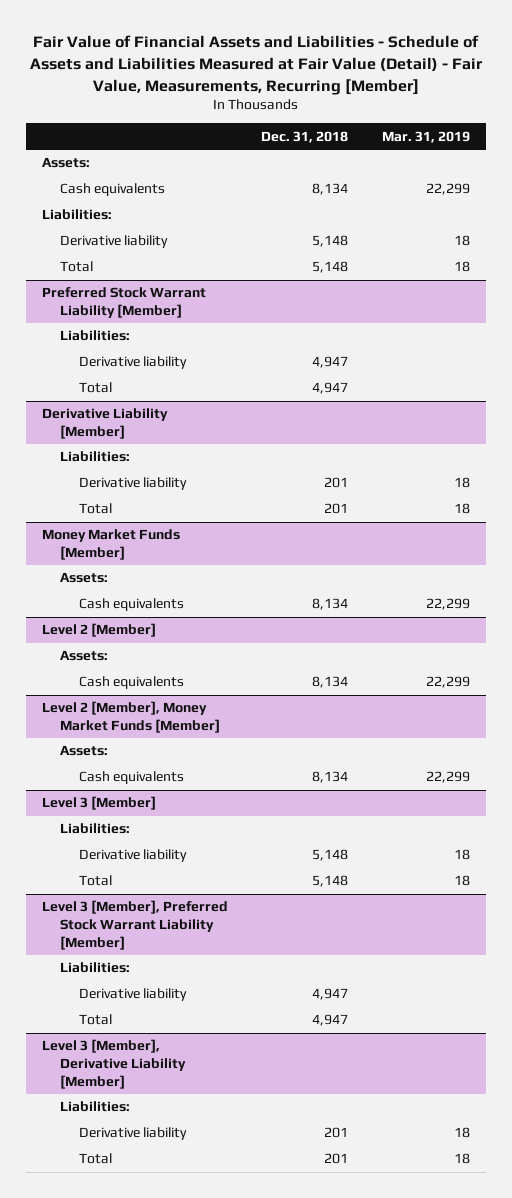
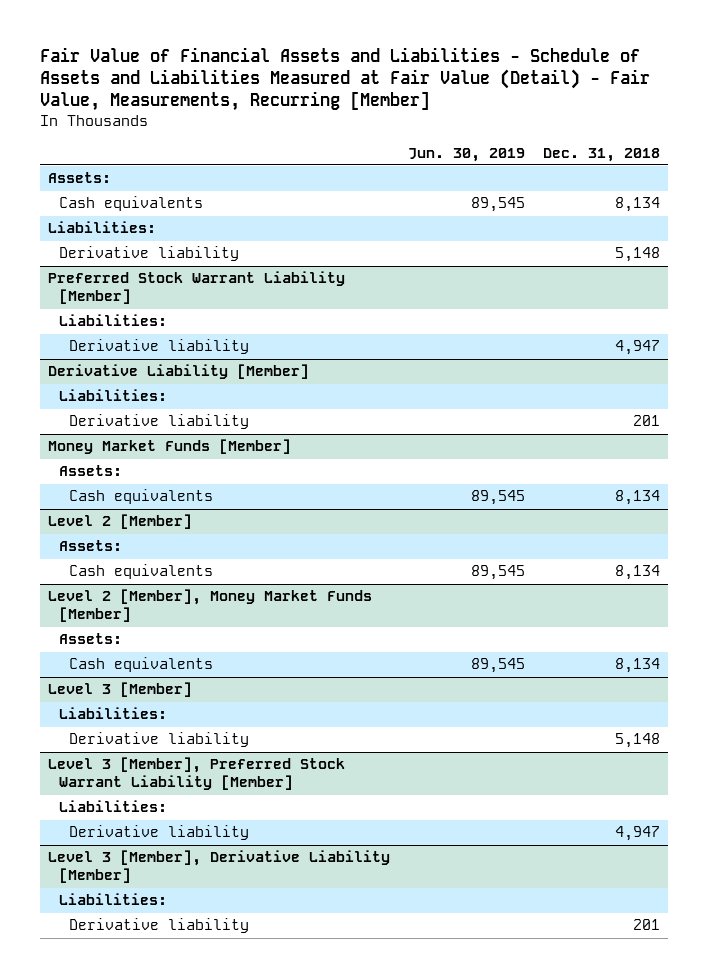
- | Dec. 31, 2018 | Mar. 31, 2019
+ | Jun. 30, 2019 | Dec. 31, 2018
- Total | 5,148 | 18
@ Preferred Stock Warrant Liability [Member]
- Total | 4,947 |
@ Derivative Liability [Member]
- Total | 201 | 18
@ Level 3 [Member]
- Total | 5,148 | 18
@ Level 3 [Member], Preferred Stock Warrant Liability [Member]
- Total | 4,947 |
@ Level 3 [Member], Derivative Liability [Member]
- Total | 201 | 18

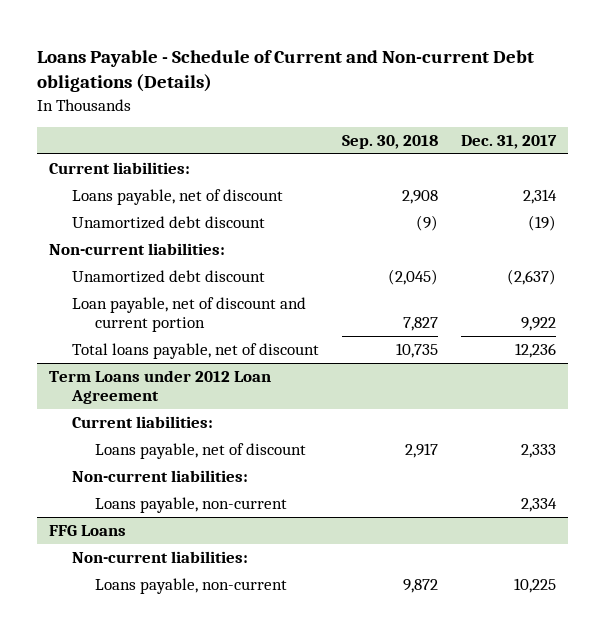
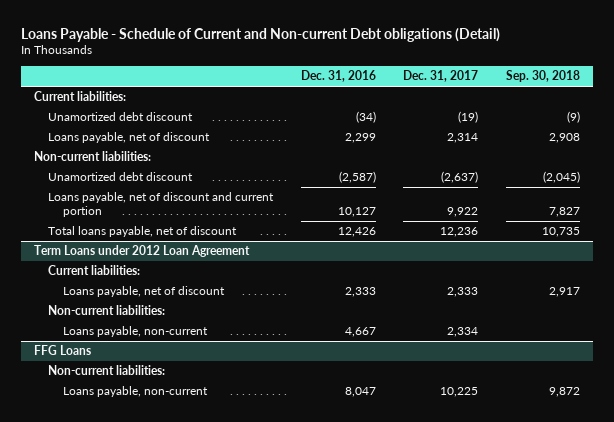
- Loans Payable - Schedule of Current and Non-current Debt obligations (Details)
+ Loans Payable - Schedule of Current and Non-current Debt obligations (Detail)
- | Sep. 30, 2018 | Dec. 31, 2017
+ | Dec. 31, 2016 | Dec. 31, 2017 | Sep. 30, 2018
moved down: Loans payable, net of discount | 2,299 | 2,314 | 2,908
- Loan payable, net of discount and current portion | 7,827 | 9,922
+ Loans payable, net of discount and current portion | 10,127 | 9,922 | 7,827

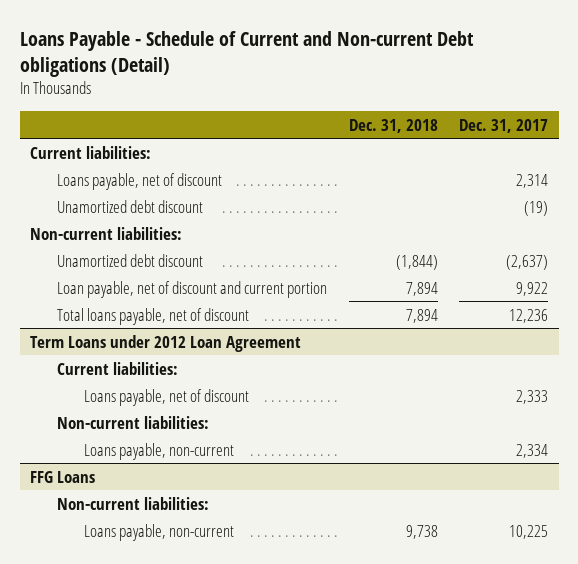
- | Dec. 31, 2016 | Dec. 31, 2017 | Sep. 30, 2018
+ | Dec. 31, 2018 | Dec. 31, 2017
moved down: Unamortized debt discount | | (19)
- Loans payable, net of discount and current portion | 10,127 | 9,922 | 7,827
+ Loan payable, net of discount and current portion | 7,894 | 9,922

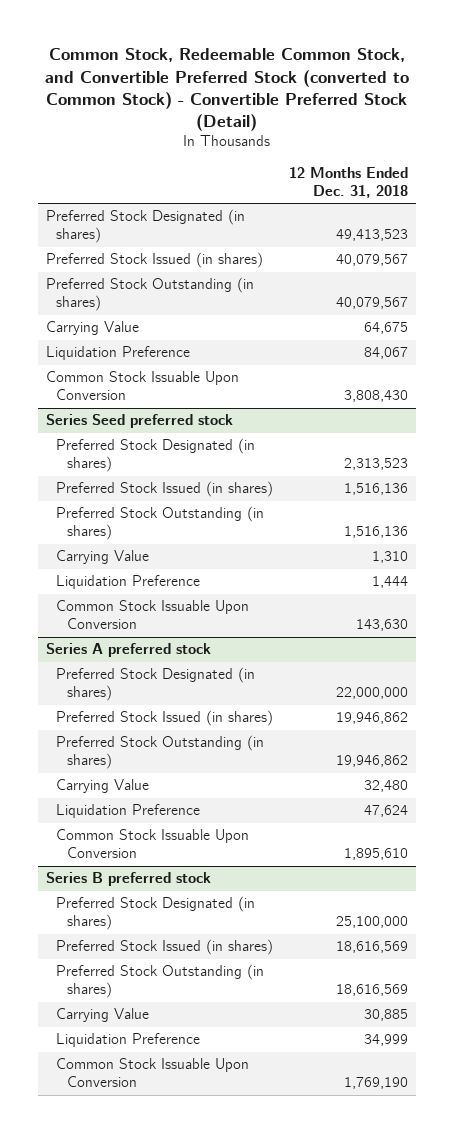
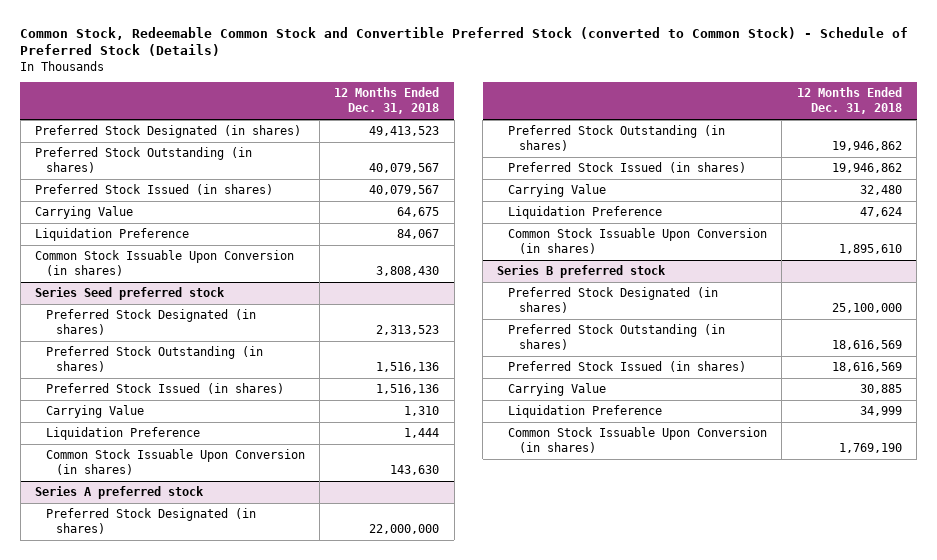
- Common Stock, Redeemable Common Stock, and Convertible Preferred Stock (converted to Common Stock) - Convertible Preferred Stock (Detail)
+ Common Stock, Redeemable Common Stock and Convertible Preferred Stock (converted to Common Stock) - Schedule of Preferred Stock (Details)
moved down: Preferred Stock Issued (in shares) | 40,079,567
- Common Stock Issuable Upon Conversion | 3,808,430
+ Common Stock Issuable Upon Conversion (in shares) | 3,808,430
@ Series Seed preferred stock
moved down: Preferred Stock Issued (in shares) | 1,516,136
- Common Stock Issuable Upon Conversion | 143,630
+ Common Stock Issuable Upon Conversion (in shares) | 143,630
@ Series A preferred stock
moved down: Preferred Stock Issued (in shares) | 19,946,862
- Common Stock Issuable Upon Conversion | 1,895,610
+ Common Stock Issuable Upon Conversion (in shares) | 1,895,610
@ Series B preferred stock
moved down: Preferred Stock Issued (in shares) | 18,616,569
- Common Stock Issuable Upon Conversion | 1,769,190
+ Common Stock Issuable Upon Conversion (in shares) | 1,769,190

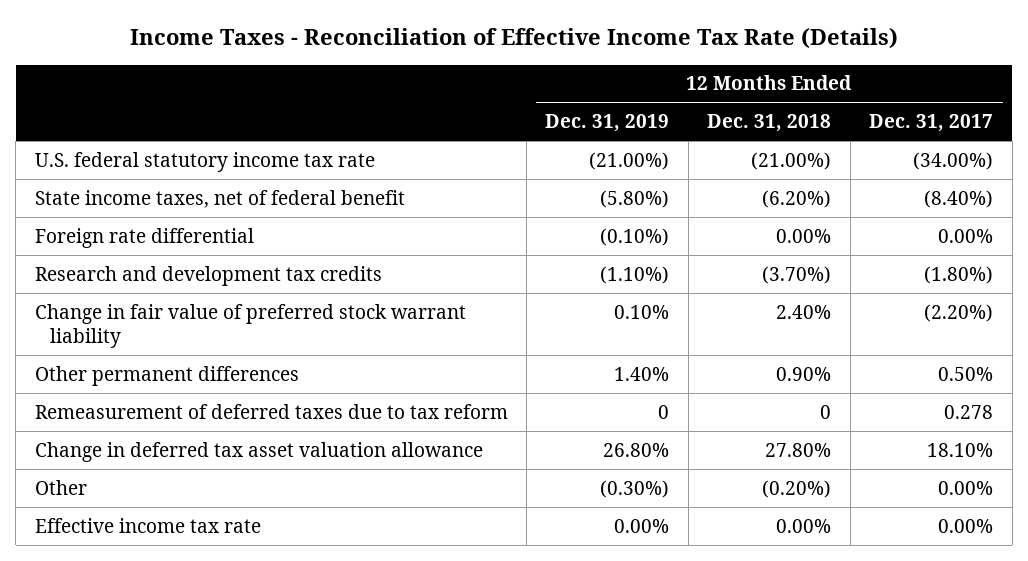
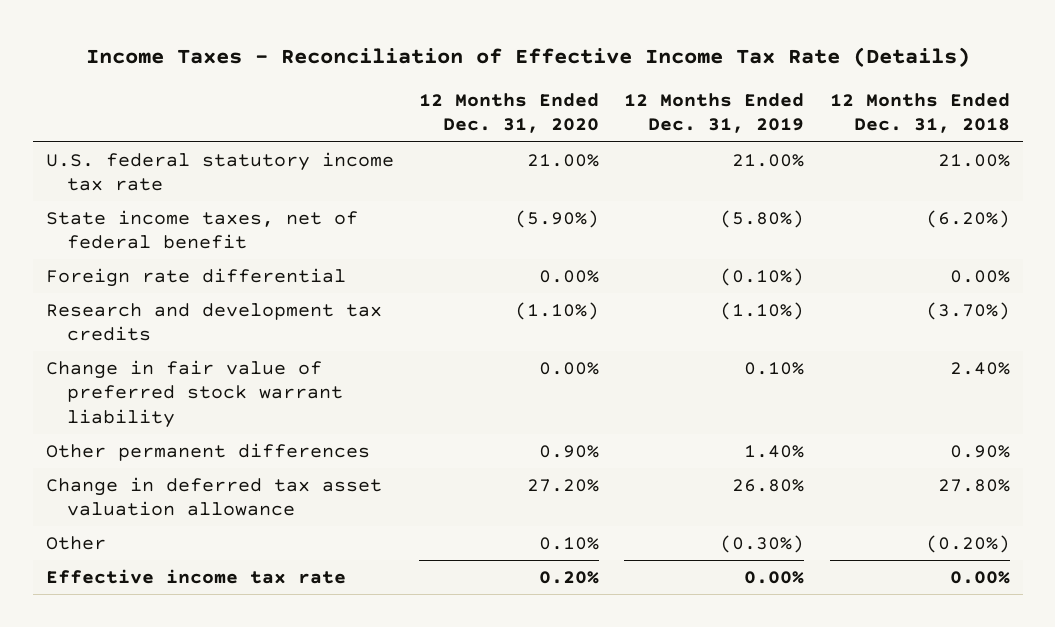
- | 12 Months Ended Dec. 31, 2019 | 12 Months Ended Dec. 31, 2018 | 12 Months Ended Dec. 31, 2017
+ | 12 Months Ended Dec. 31, 2020 | 12 Months Ended Dec. 31, 2019 | 12 Months Ended Dec. 31, 2018
- U.S. federal statutory income tax rate | (21.00%) | (21.00%) | (34.00%)
+ U.S. federal statutory income tax rate | 21.00% | 21.00% | 21.00%
- Remeasurement of deferred taxes due to tax reform | 0 | 0 | 0.278

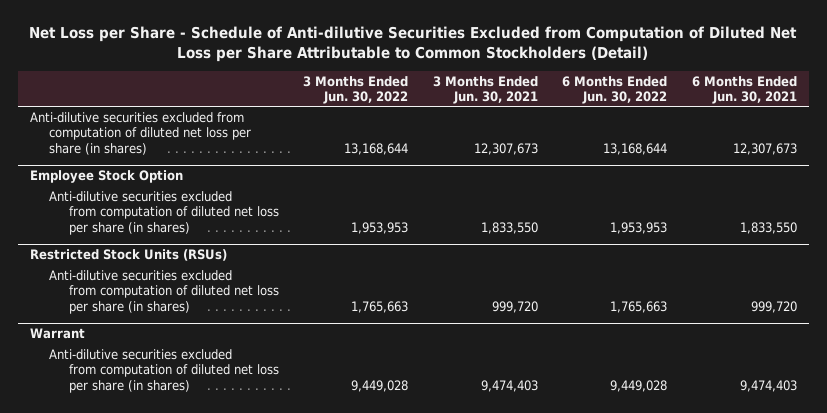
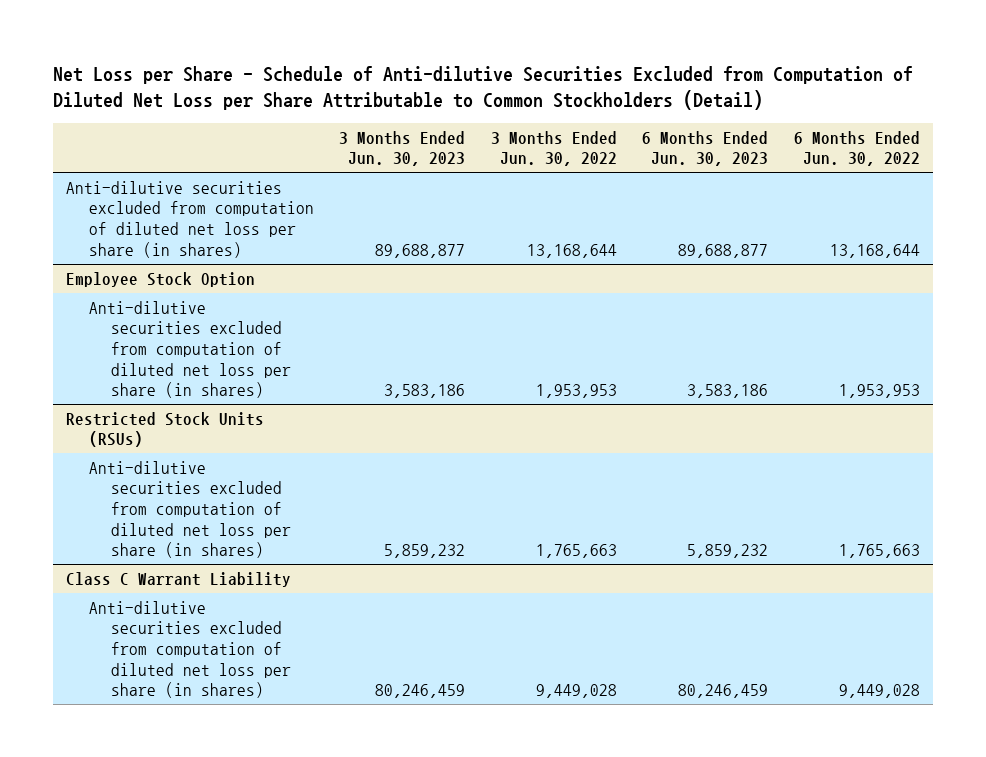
- | 3 Months Ended Jun. 30, 2022 | 3 Months Ended Jun. 30, 2021 | 6 Months Ended Jun. 30, 2022 | 6 Months Ended Jun. 30, 2021
+ | 3 Months Ended Jun. 30, 2023 | 3 Months Ended Jun. 30, 2022 | 6 Months Ended Jun. 30, 2023 | 6 Months Ended Jun. 30, 2022
- Warrant
+ Class C Warrant Liability

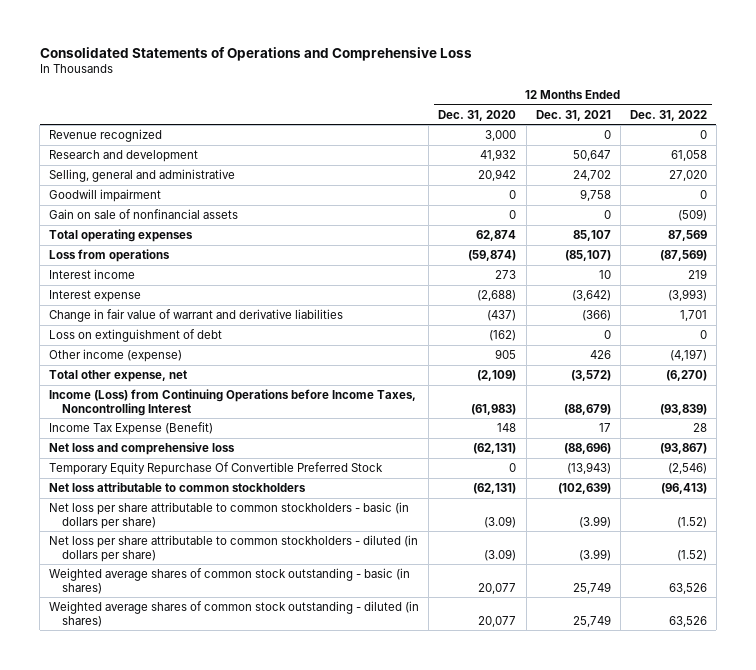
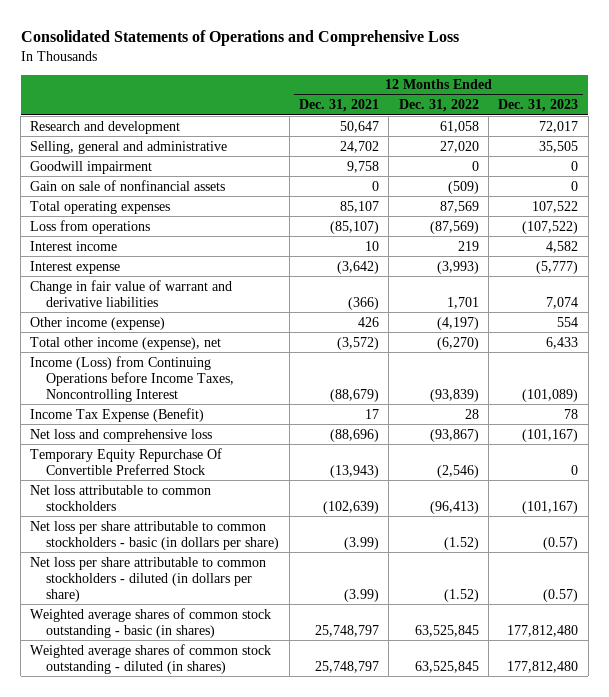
- | 12 Months Ended Dec. 31, 2020 | 12 Months Ended Dec. 31, 2021 | 12 Months Ended Dec. 31, 2022
+ | 12 Months Ended Dec. 31, 2021 | 12 Months Ended Dec. 31, 2022 | 12 Months Ended Dec. 31, 2023
- Revenue recognized | 3,000 | 0 | 0
- Loss on extinguishment of debt | (162) | 0 | 0
- Total other expense, net | (2,109) | (3,572) | (6,270)
+ Total other income (expense), net | (3,572) | (6,270) | 6,433
- Weighted average shares of common stock outstanding - basic (in shares) | 20,077 | 25,749 | 63,526
- Weighted average shares of common stock outstanding - diluted (in shares) | 20,077 | 25,749 | 63,526
+ Weighted average shares of common stock outstanding - basic (in shares) | 25,748,797 | 63,525,845 | 177,812,480
+ Weighted average shares of common stock outstanding - diluted (in shares) | 25,748,797 | 63,525,845 | 177,812,480

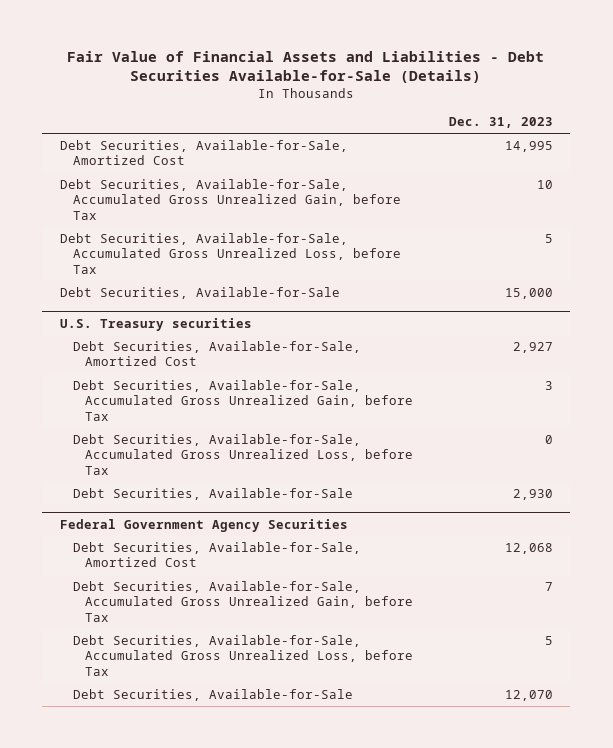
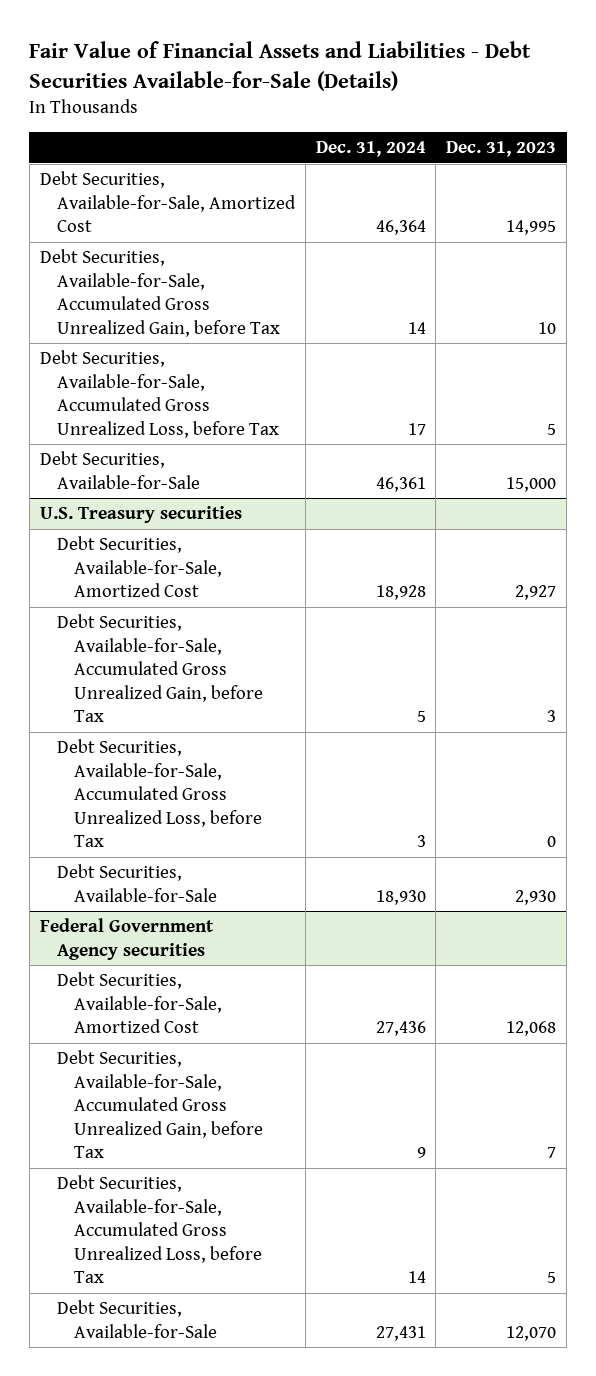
- | Dec. 31, 2023
+ | Dec. 31, 2024 | Dec. 31, 2023
- Federal Government Agency Securities
+ Federal Government Agency securities

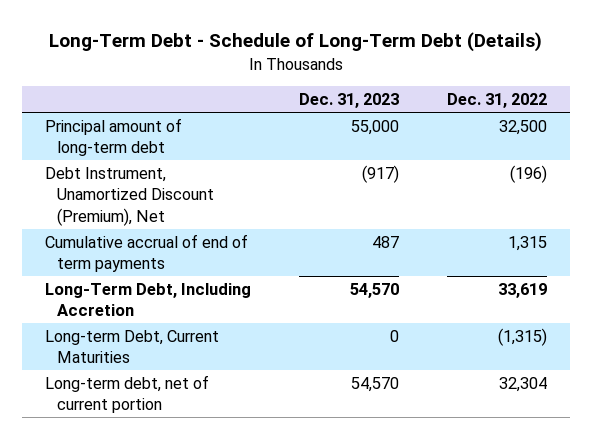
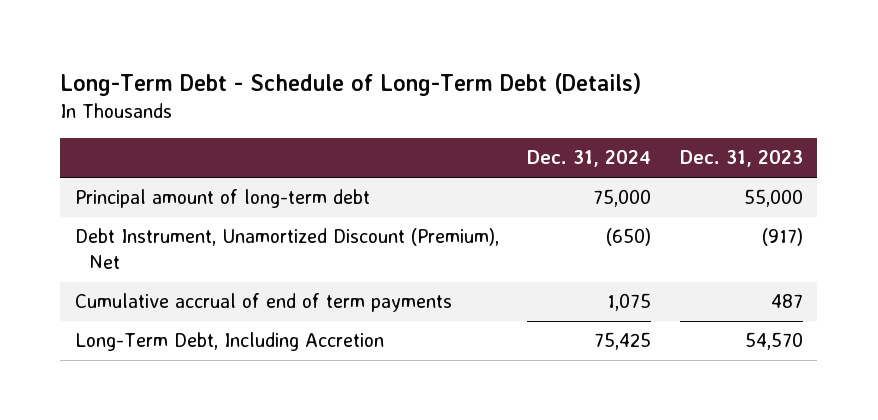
- | Dec. 31, 2023 | Dec. 31, 2022
+ | Dec. 31, 2024 | Dec. 31, 2023
- Long-term Debt, Current Maturities | 0 | (1,315)
- Long-term debt, net of current portion | 54,570 | 32,304

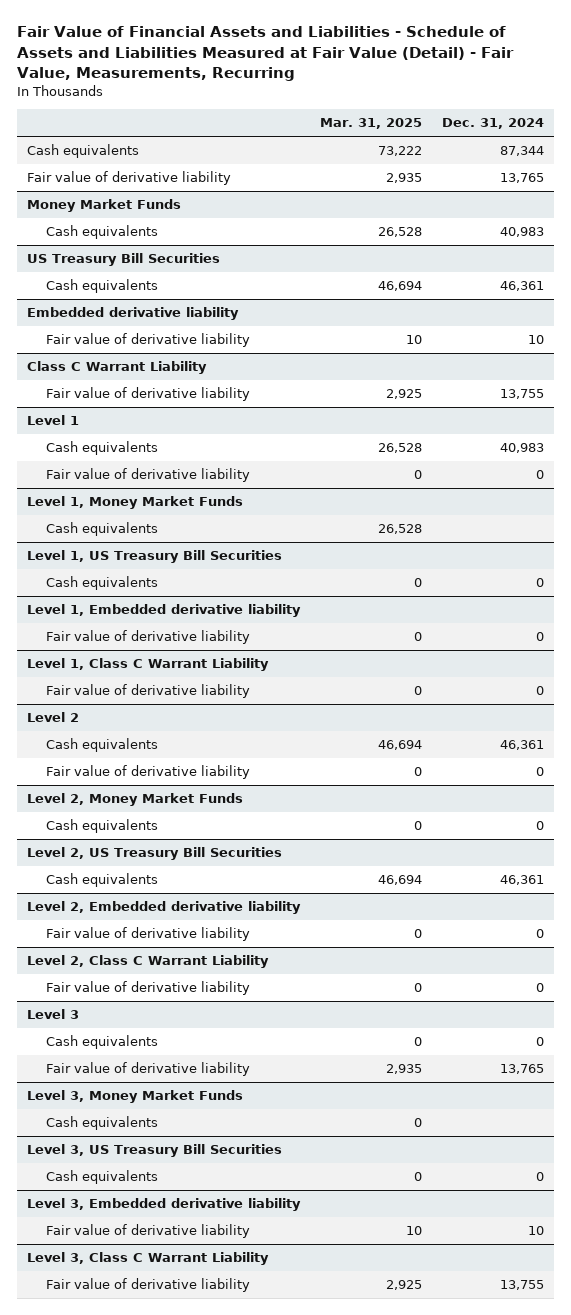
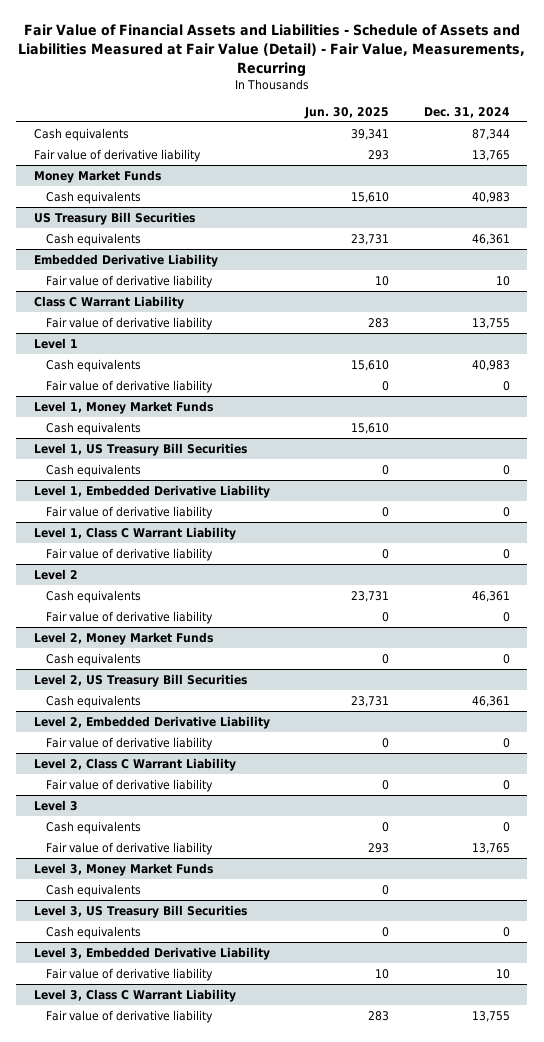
- | Mar. 31, 2025 | Dec. 31, 2024
+ | Jun. 30, 2025 | Dec. 31, 2024
- Embedded derivative liability
+ Embedded Derivative Liability
- Level 1, Embedded derivative liability
+ Level 1, Embedded Derivative Liability
- Level 2, Embedded derivative liability
+ Level 2, Embedded Derivative Liability
- Level 3, Embedded derivative liability
+ Level 3, Embedded Derivative Liability

